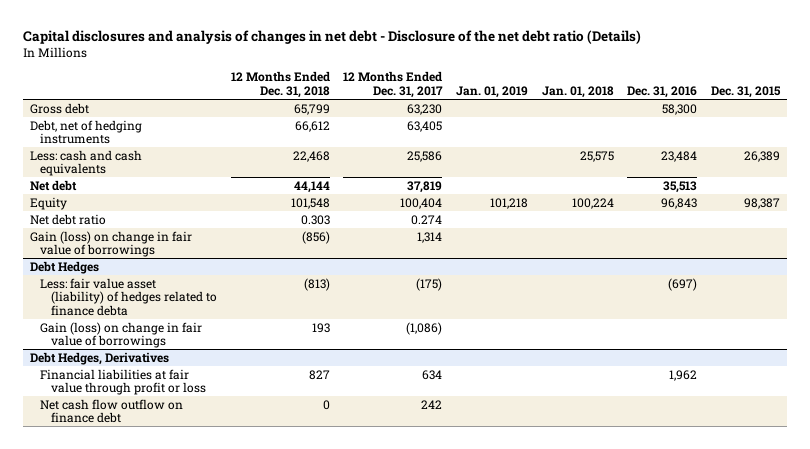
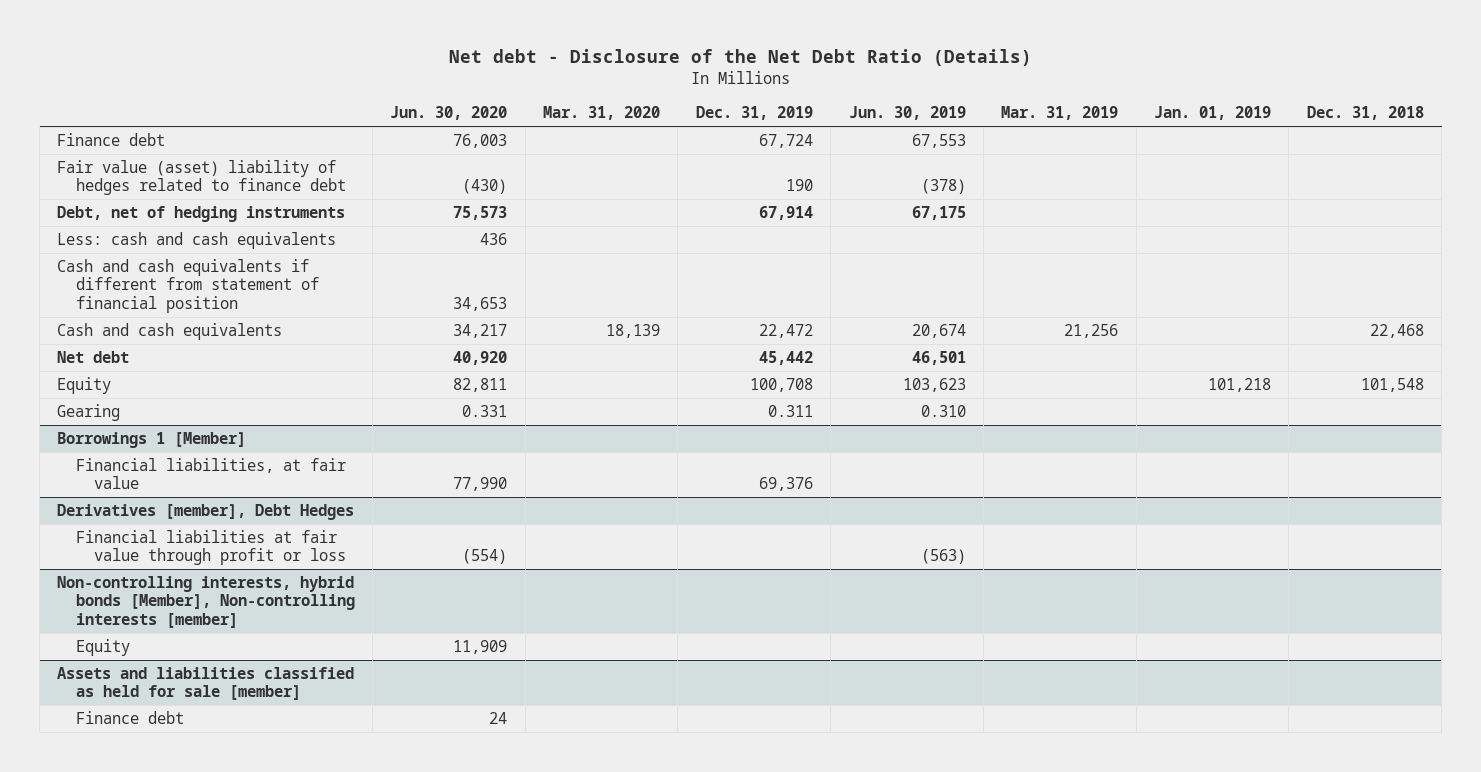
- Capital disclosures and analysis of changes in net debt - Disclosure of the net debt ratio (Details)
+ Net debt - Disclosure of the Net Debt Ratio (Details)
- | 12 Months Ended Dec. 31, 2018 | 12 Months Ended Dec. 31, 2017 | Jan. 01, 2019 | Jan. 01, 2018 | Dec. 31, 2016 | Dec. 31, 2015
+ | Jun. 30, 2020 | Mar. 31, 2020 | Dec. 31, 2019 | Jun. 30, 2019 | Mar. 31, 2019 | Jan. 01, 2019 | Dec. 31, 2018
- Gross debt | 65,799 | 63,230 | | | 58,300 |
+ Finance debt | 76,003 | | 67,724 | 67,553 | | |
+ Fair value (asset) liability of hedges related to finance debt | (430) | | 190 | (378) | | |
+ Cash and cash equivalents if different from statement of financial position | 34,653 | | | | | |
+ Cash and cash equivalents | 34,217 | 18,139 | 22,472 | 20,674 | 21,256 | | 22,468
- Net debt ratio | 0.303 | 0.274 | | | |
- Gain (loss) on change in fair value of borrowings | (856) | 1,314 | | | |
- Debt Hedges
- Less: fair value asset (liability) of hedges related to finance debta | (813) | (175) | | | (697) |
- Gain (loss) on change in fair value of borrowings | 193 | (1,086) | | | |
- Debt Hedges, Derivatives
+ Gearing | 0.331 | | 0.311 | 0.310 | | |
+ Borrowings 1 [Member]
+ Financial liabilities, at fair value | 77,990 | | 69,376 | | | |
+ Derivatives [member], Debt Hedges
- Net cash flow outflow on finance debt | 0 | 242 | | | |
+ Non-controlling interests, hybrid bonds [Member], Non-controlling interests [member]
+ Equity | 11,909 | | | | | |
+ Assets and liabilities classified as held for sale [member]
+ Finance debt | 24 | | | | | |

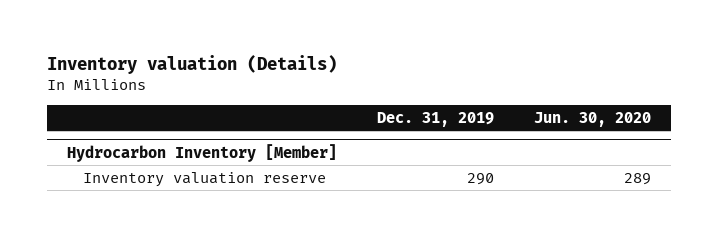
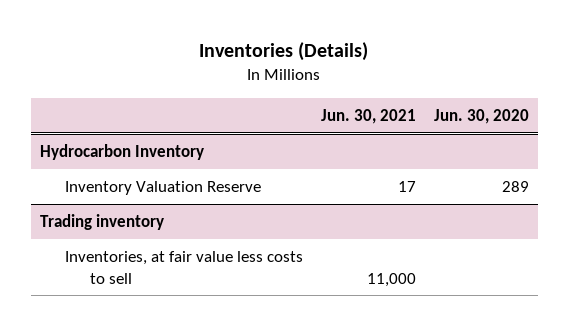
- Inventory valuation (Details)
+ Inventories (Details)
- | Dec. 31, 2019 | Jun. 30, 2020
+ | Jun. 30, 2021 | Jun. 30, 2020
- Hydrocarbon Inventory [Member]
- Inventory valuation reserve | 290 | 289
+ Hydrocarbon Inventory
+ Inventory Valuation Reserve | 17 | 289
+ Trading inventory
+ Inventories, at fair value less costs to sell | 11,000 |

